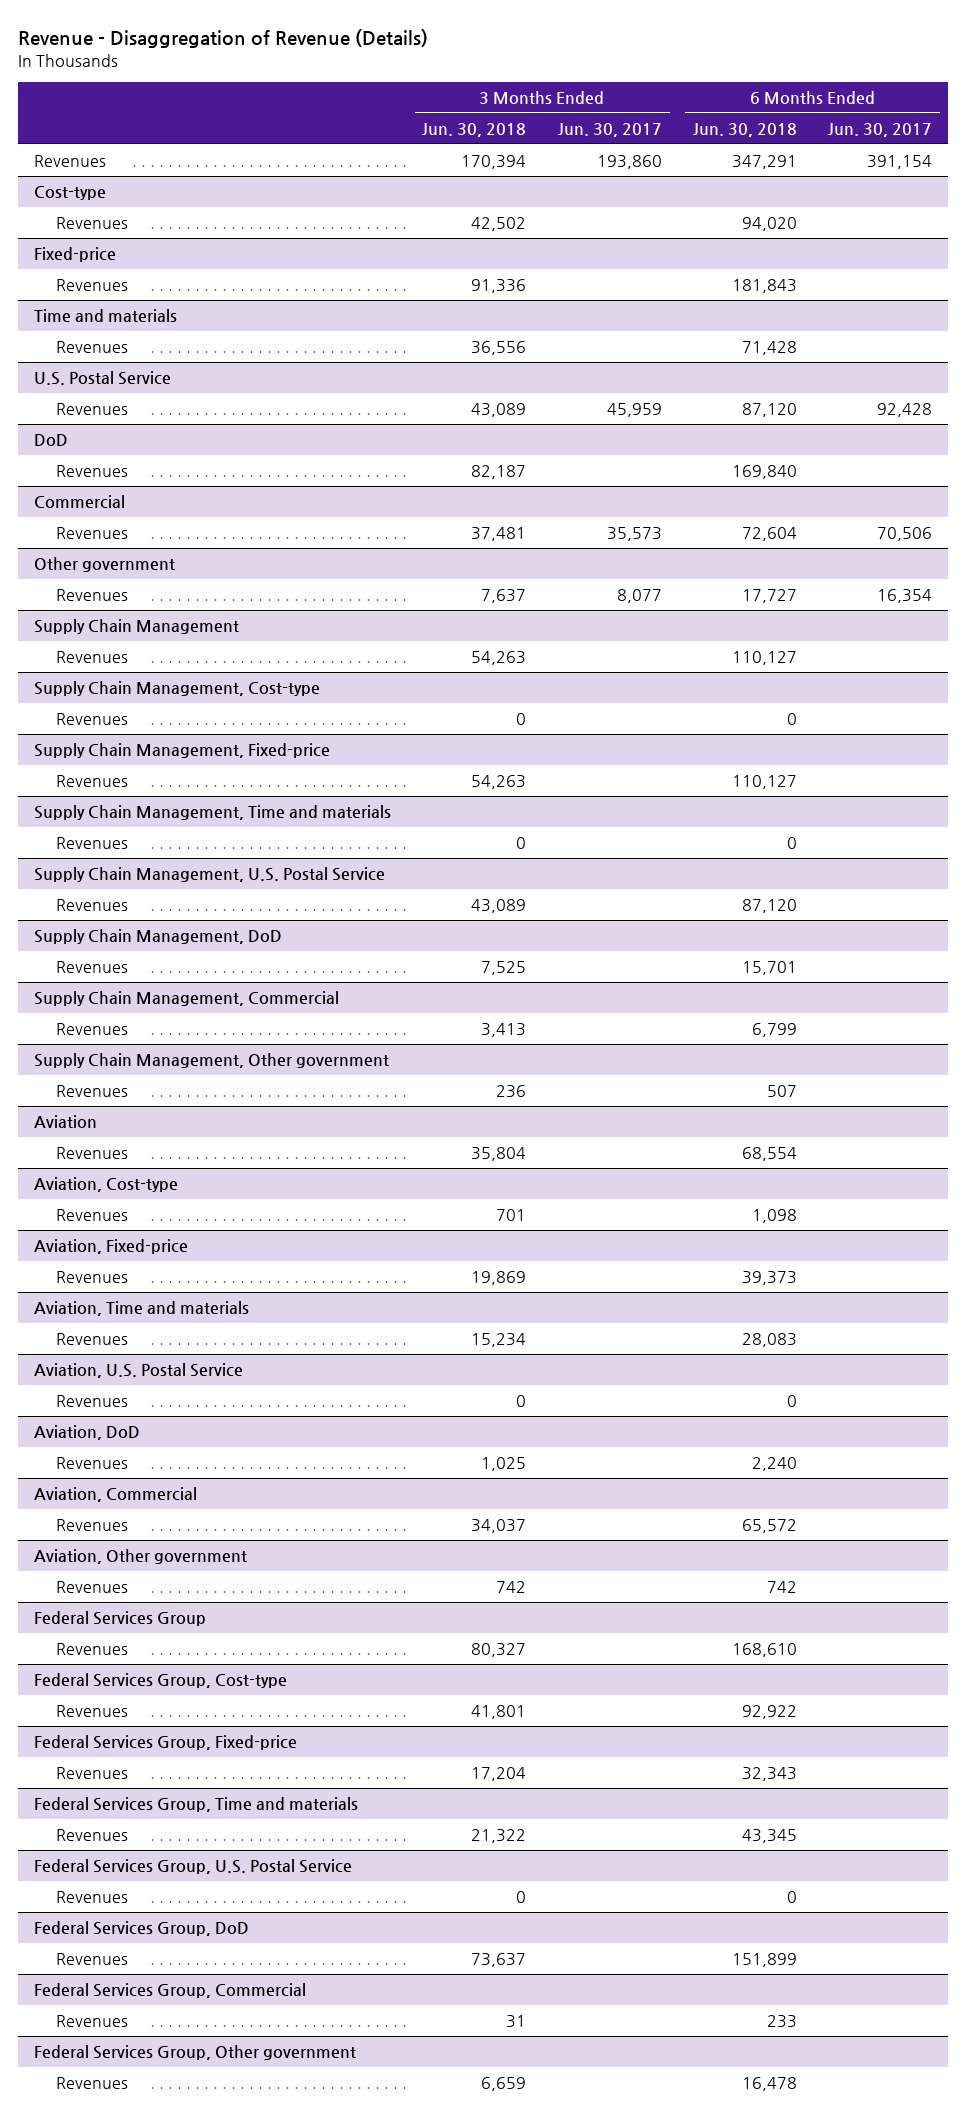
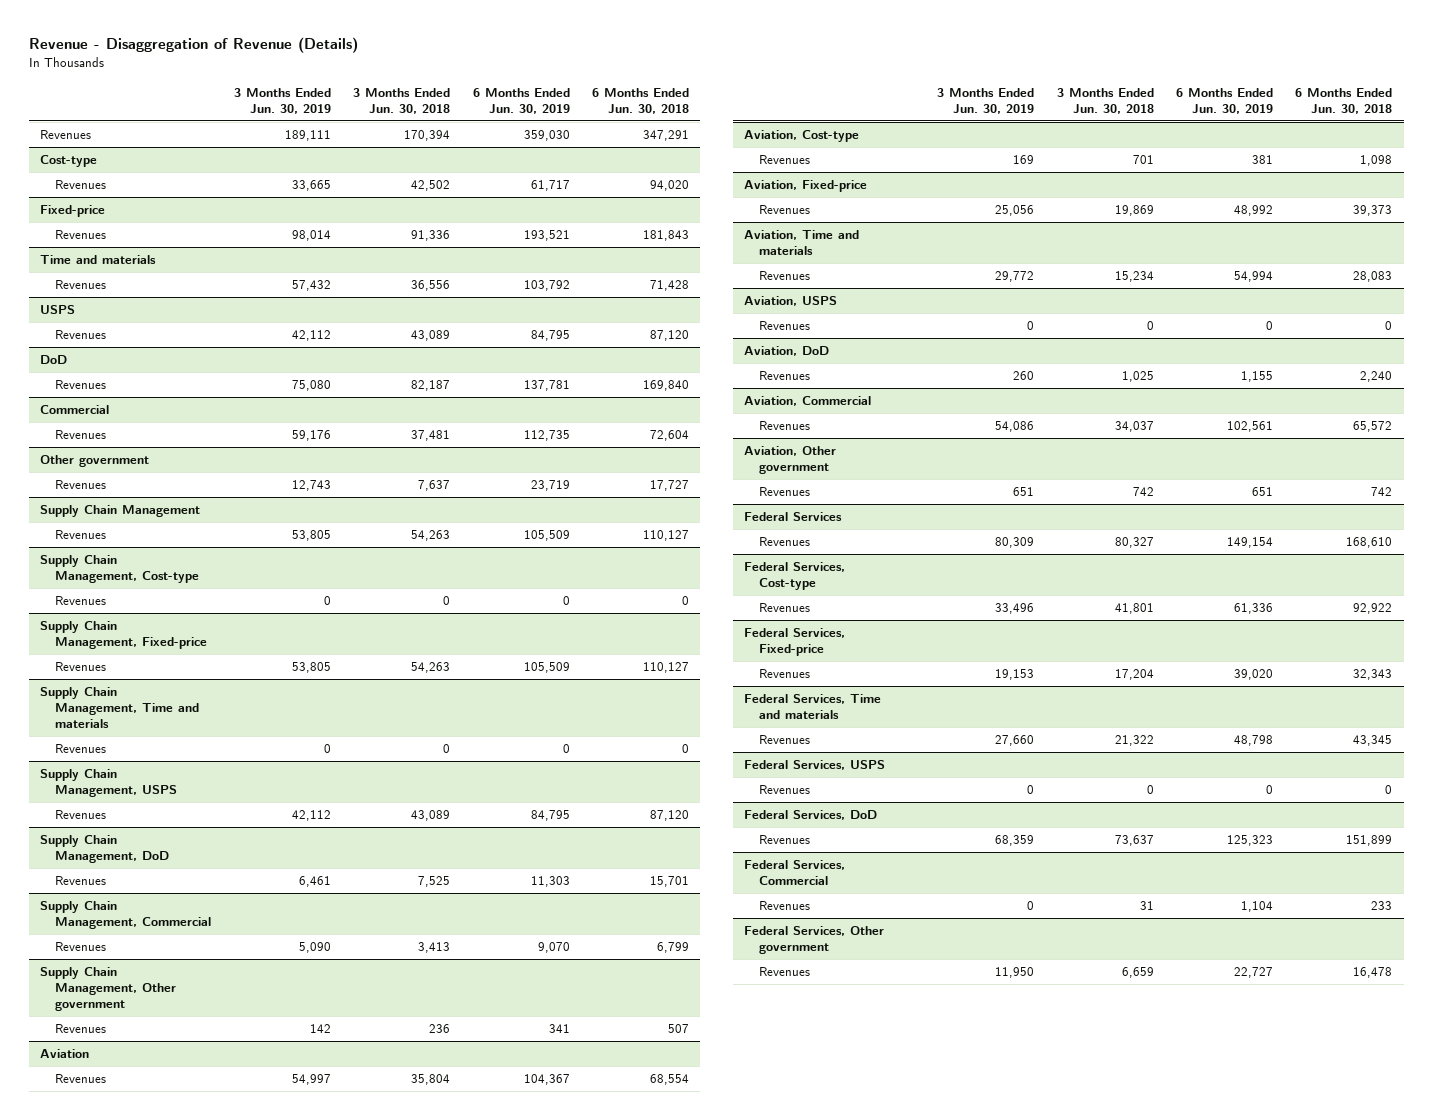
- | 3 Months Ended Jun. 30, 2018 | 3 Months Ended Jun. 30, 2017 | 6 Months Ended Jun. 30, 2018 | 6 Months Ended Jun. 30, 2017
+ | 3 Months Ended Jun. 30, 2019 | 3 Months Ended Jun. 30, 2018 | 6 Months Ended Jun. 30, 2019 | 6 Months Ended Jun. 30, 2018
- U.S. Postal Service
+ USPS
- Supply Chain Management, U.S. Postal Service
+ Supply Chain Management, USPS
- Aviation, U.S. Postal Service
+ Aviation, USPS
- Federal Services Group
+ Federal Services
- Federal Services Group, Cost-type
+ Federal Services, Cost-type
- Federal Services Group, Fixed-price
+ Federal Services, Fixed-price
- Federal Services Group, Time and materials
+ Federal Services, Time and materials
- Federal Services Group, U.S. Postal Service
+ Federal Services, USPS
- Federal Services Group, DoD
+ Federal Services, DoD
- Federal Services Group, Commercial
+ Federal Services, Commercial
- Federal Services Group, Other government
+ Federal Services, Other government

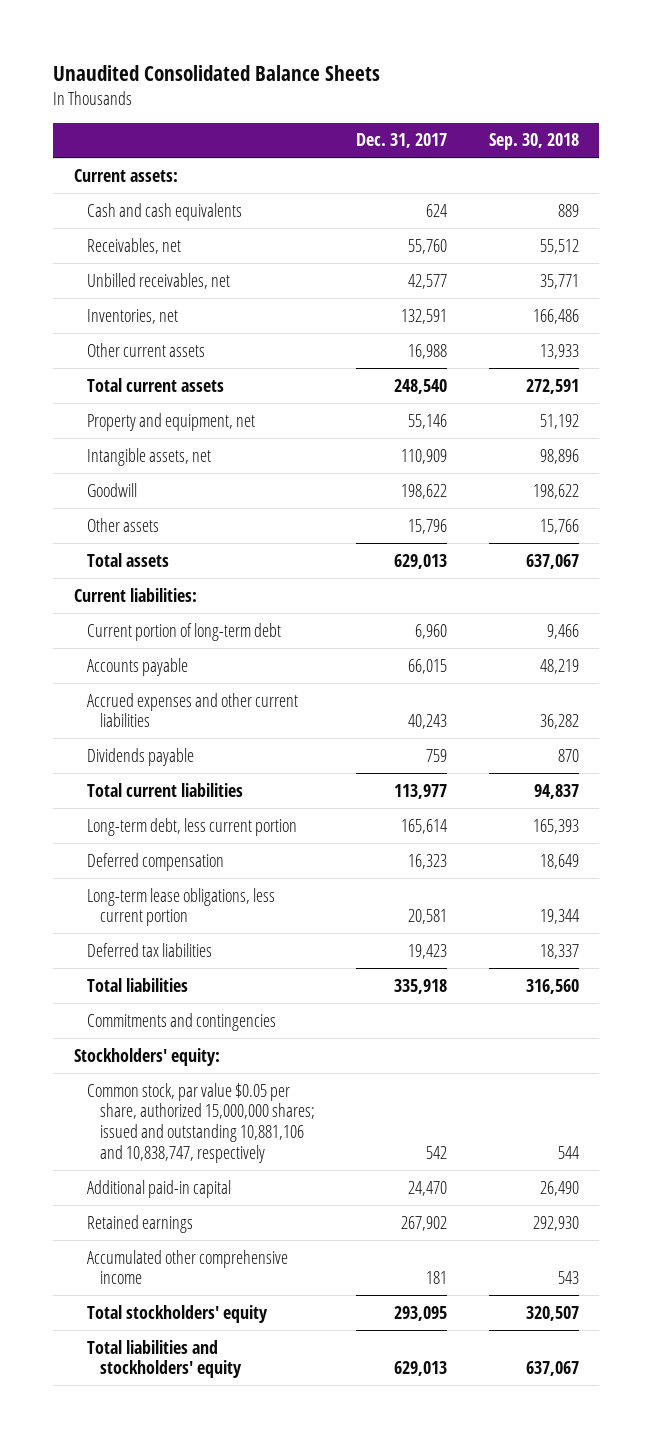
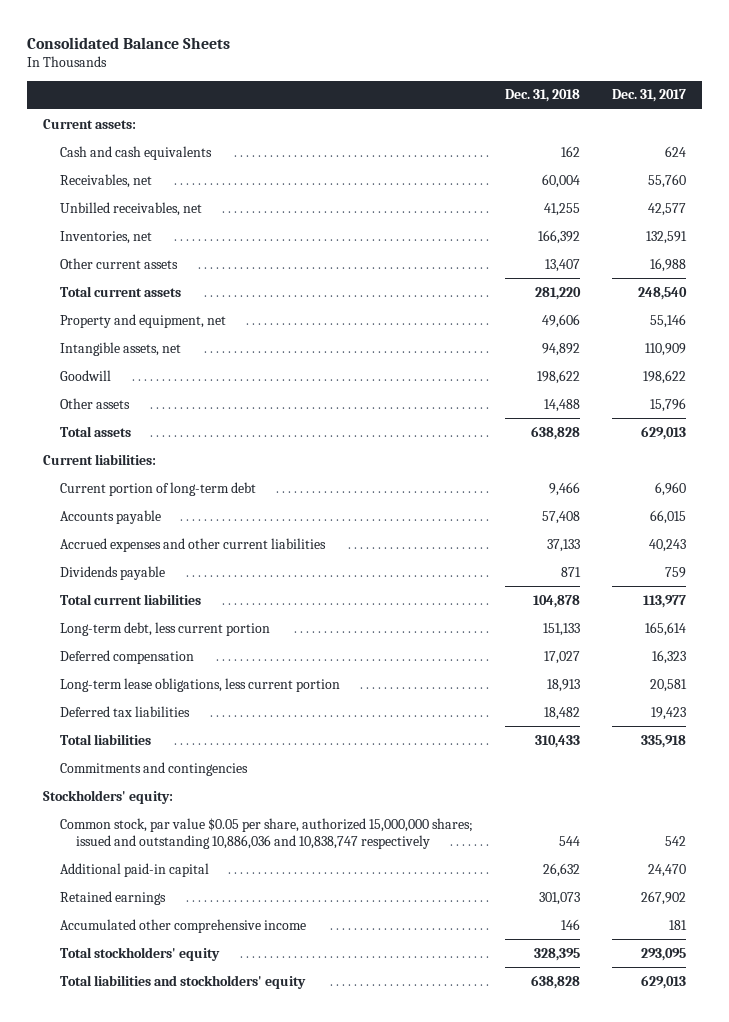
- Unaudited Consolidated Balance Sheets
+ Consolidated Balance Sheets
- | Dec. 31, 2017 | Sep. 30, 2018
+ | Dec. 31, 2018 | Dec. 31, 2017
- Common stock, par value $0.05 per share, authorized 15,000,000 shares; issued and outstanding 10,881,106 and 10,838,747, respectively | 542 | 544
+ Common stock, par value $0.05 per share, authorized 15,000,000 shares; issued and outstanding 10,886,036 and 10,838,747 respectively | 544 | 542

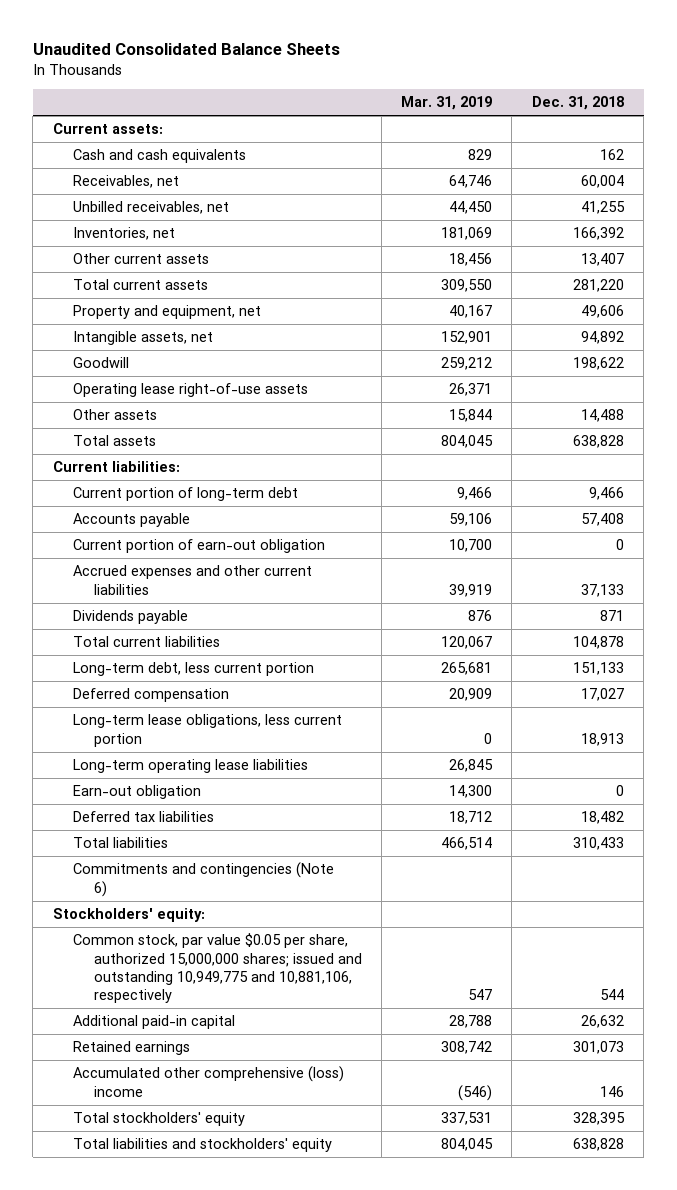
- Consolidated Balance Sheets
+ Unaudited Consolidated Balance Sheets
- | Dec. 31, 2018 | Dec. 31, 2017
+ | Mar. 31, 2019 | Dec. 31, 2018
+ Operating lease right-of-use assets | 26,371 |
+ Current portion of earn-out obligation | 10,700 | 0
+ Long-term operating lease liabilities | 26,845 |
+ Earn-out obligation | 14,300 | 0
- Commitments and contingencies
+ Commitments and contingencies (Note 6)
- Common stock, par value $0.05 per share, authorized 15,000,000 shares; issued and outstanding 10,886,036 and 10,838,747 respectively | 544 | 542
+ Common stock, par value $0.05 per share, authorized 15,000,000 shares; issued and outstanding 10,949,775 and 10,881,106, respectively | 547 | 544
- Accumulated other comprehensive income | 146 | 181
+ Accumulated other comprehensive (loss) income | (546) | 146

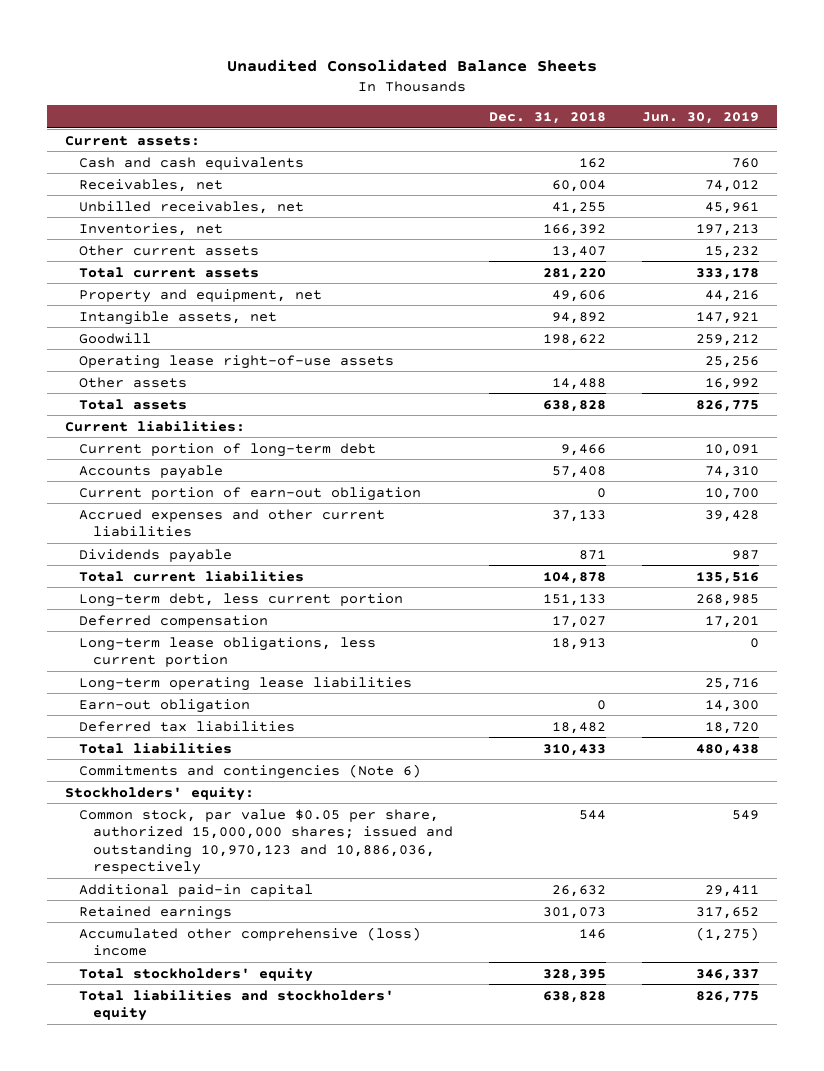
- | Mar. 31, 2019 | Dec. 31, 2018
+ | Dec. 31, 2018 | Jun. 30, 2019
- Common stock, par value $0.05 per share, authorized 15,000,000 shares; issued and outstanding 10,949,775 and 10,881,106, respectively | 547 | 544
+ Common stock, par value $0.05 per share, authorized 15,000,000 shares; issued and outstanding 10,970,123 and 10,886,036, respectively | 544 | 549

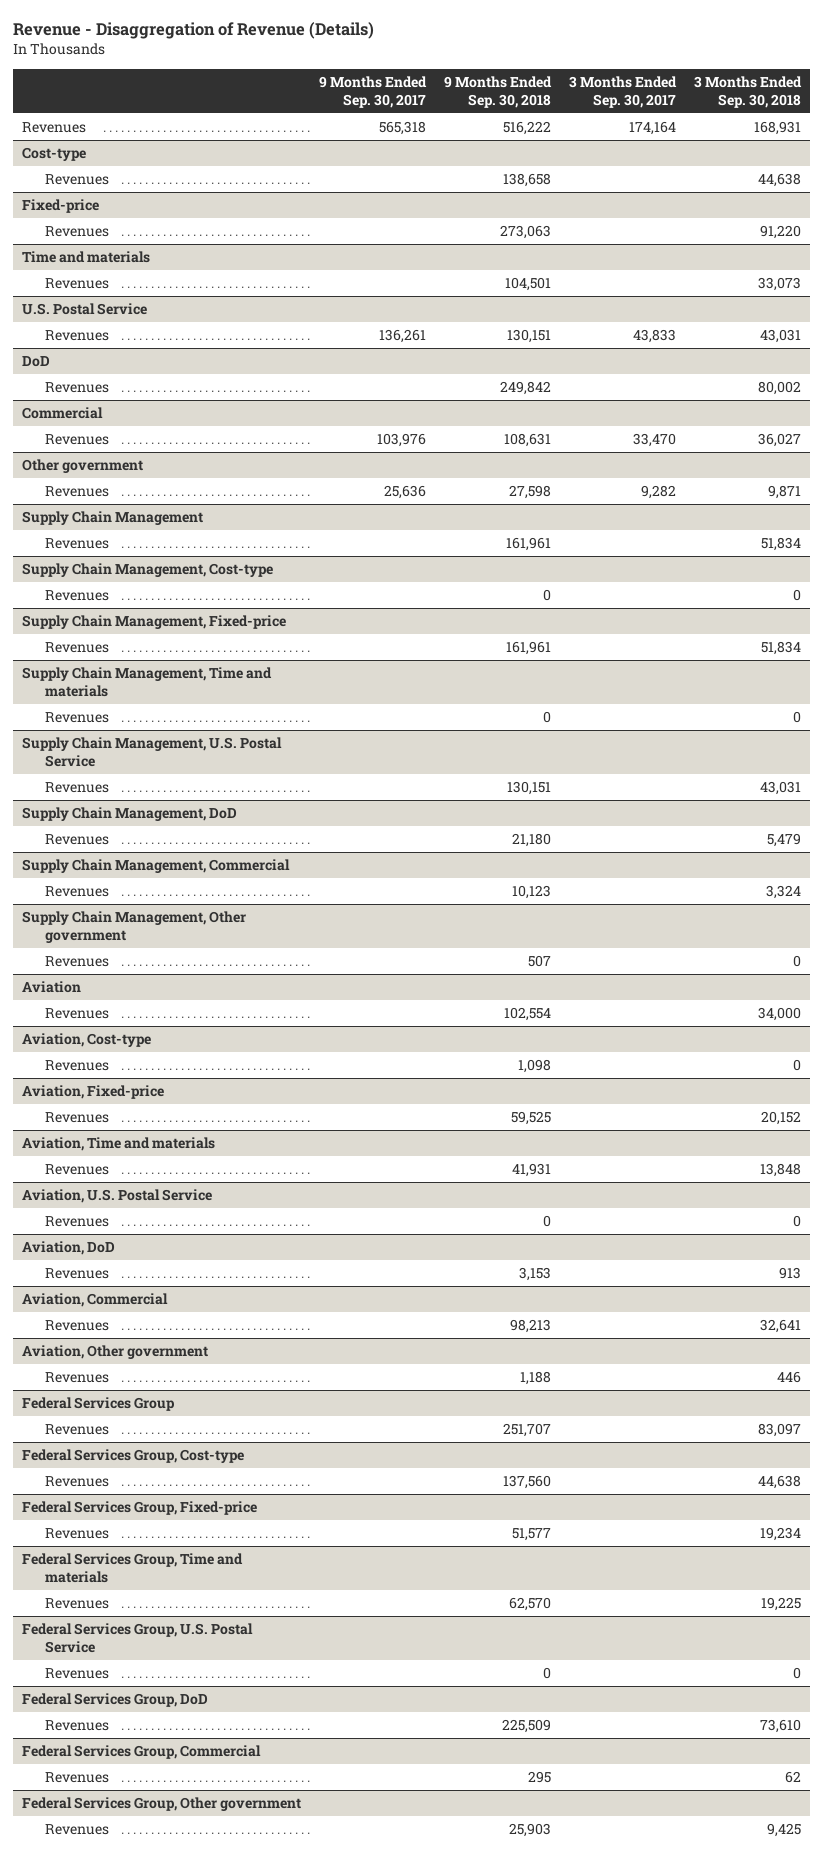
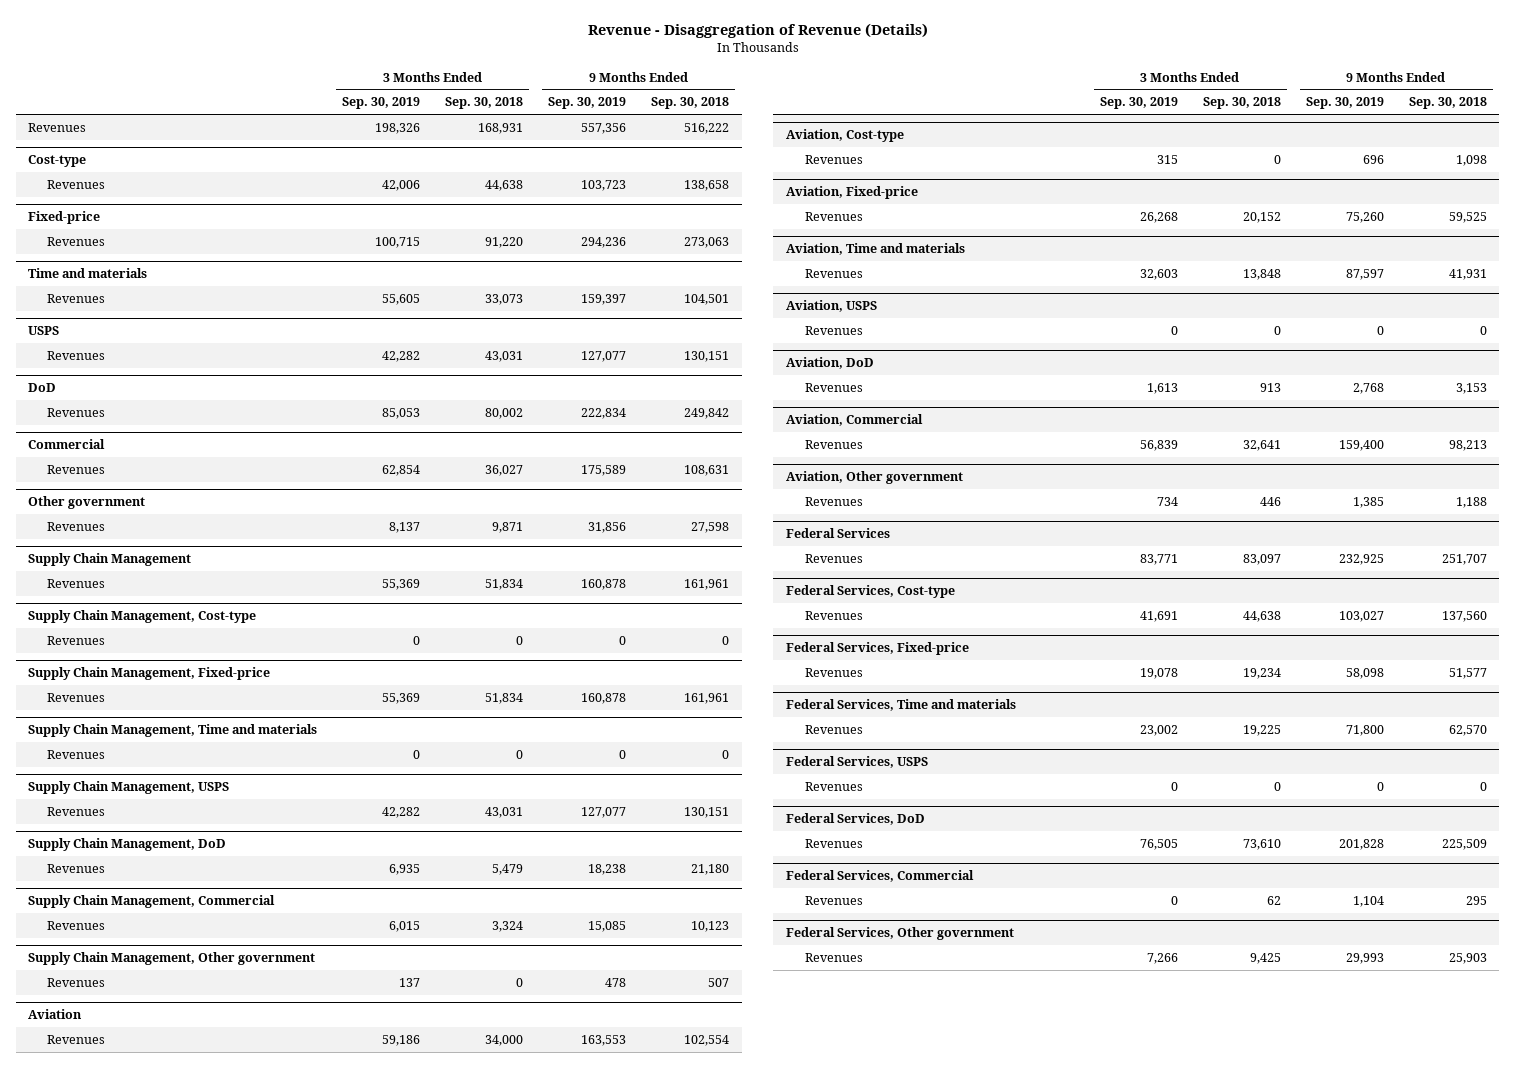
- | 9 Months Ended Sep. 30, 2017 | 9 Months Ended Sep. 30, 2018 | 3 Months Ended Sep. 30, 2017 | 3 Months Ended Sep. 30, 2018
+ | 3 Months Ended Sep. 30, 2019 | 3 Months Ended Sep. 30, 2018 | 9 Months Ended Sep. 30, 2019 | 9 Months Ended Sep. 30, 2018
- U.S. Postal Service
+ USPS
- Supply Chain Management, U.S. Postal Service
+ Supply Chain Management, USPS
- Aviation, U.S. Postal Service
+ Aviation, USPS
- Federal Services Group
+ Federal Services
- Federal Services Group, Cost-type
+ Federal Services, Cost-type
- Federal Services Group, Fixed-price
+ Federal Services, Fixed-price
- Federal Services Group, Time and materials
+ Federal Services, Time and materials
- Federal Services Group, U.S. Postal Service
+ Federal Services, USPS
- Federal Services Group, DoD
+ Federal Services, DoD
- Federal Services Group, Commercial
+ Federal Services, Commercial
- Federal Services Group, Other government
+ Federal Services, Other government

